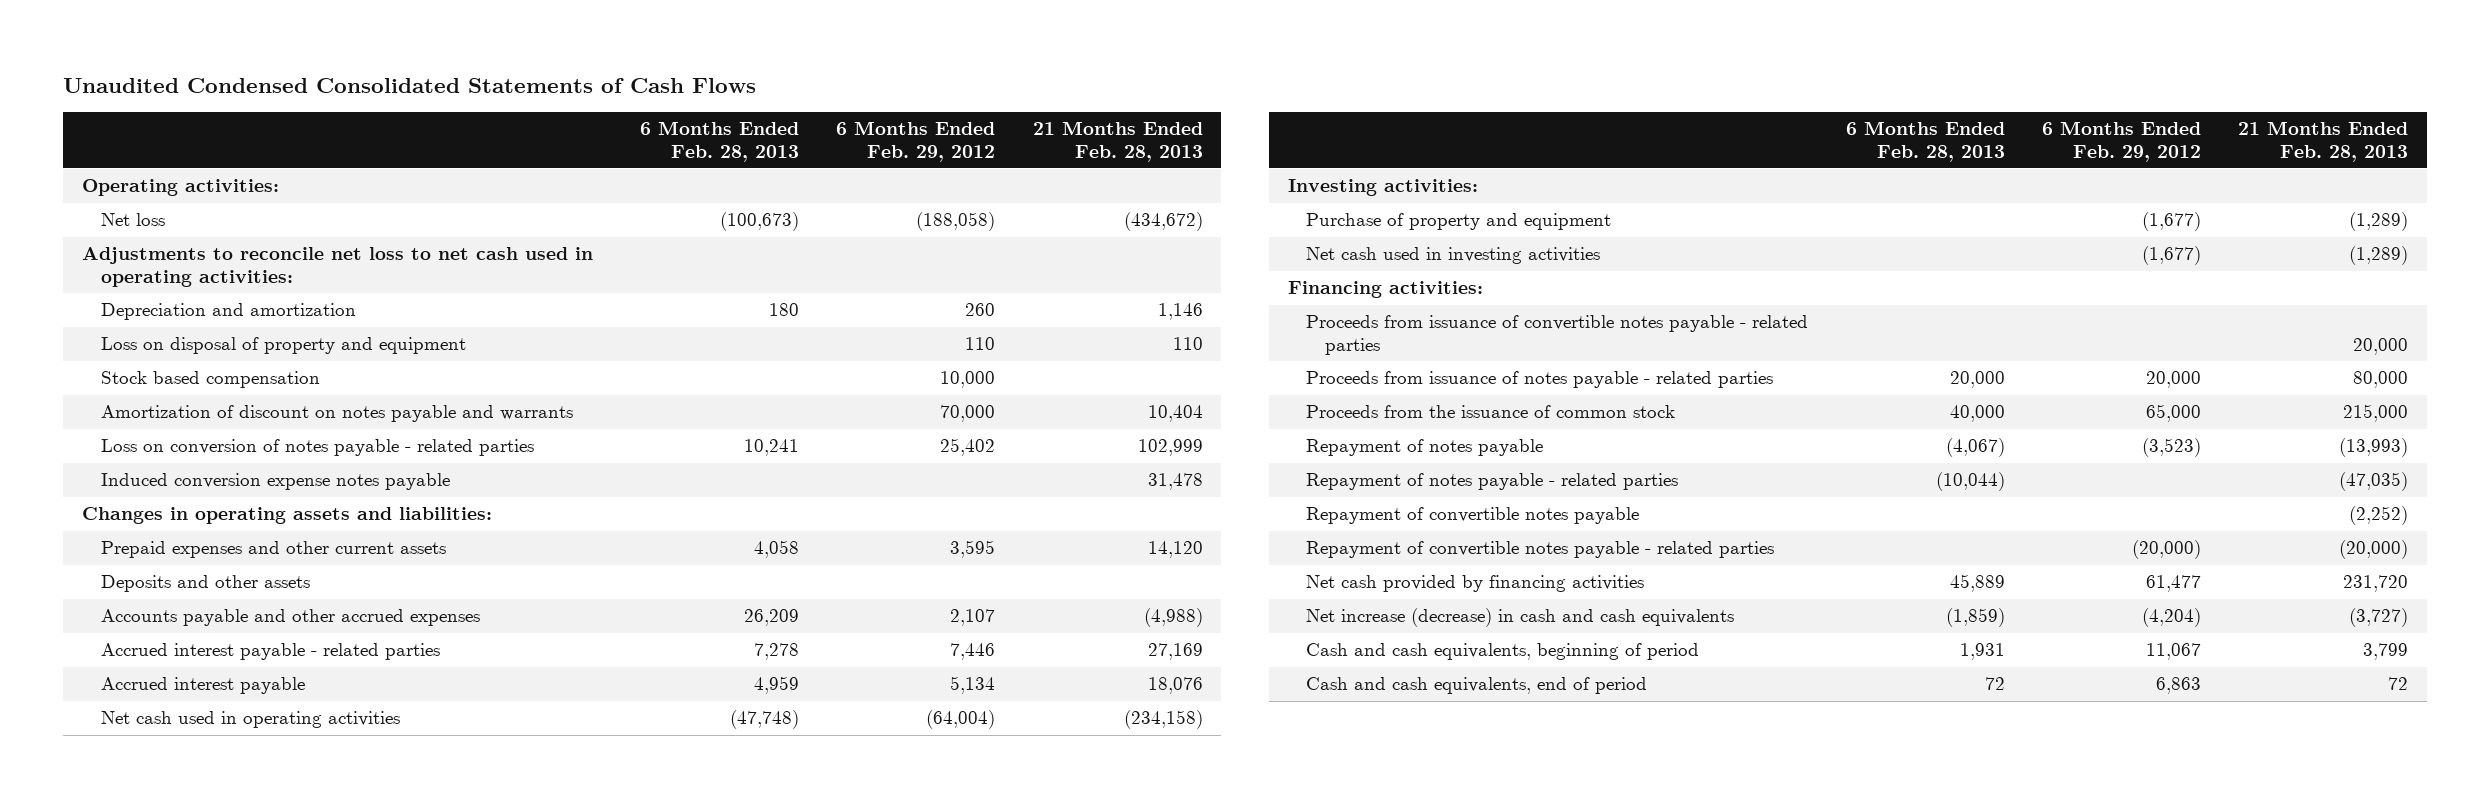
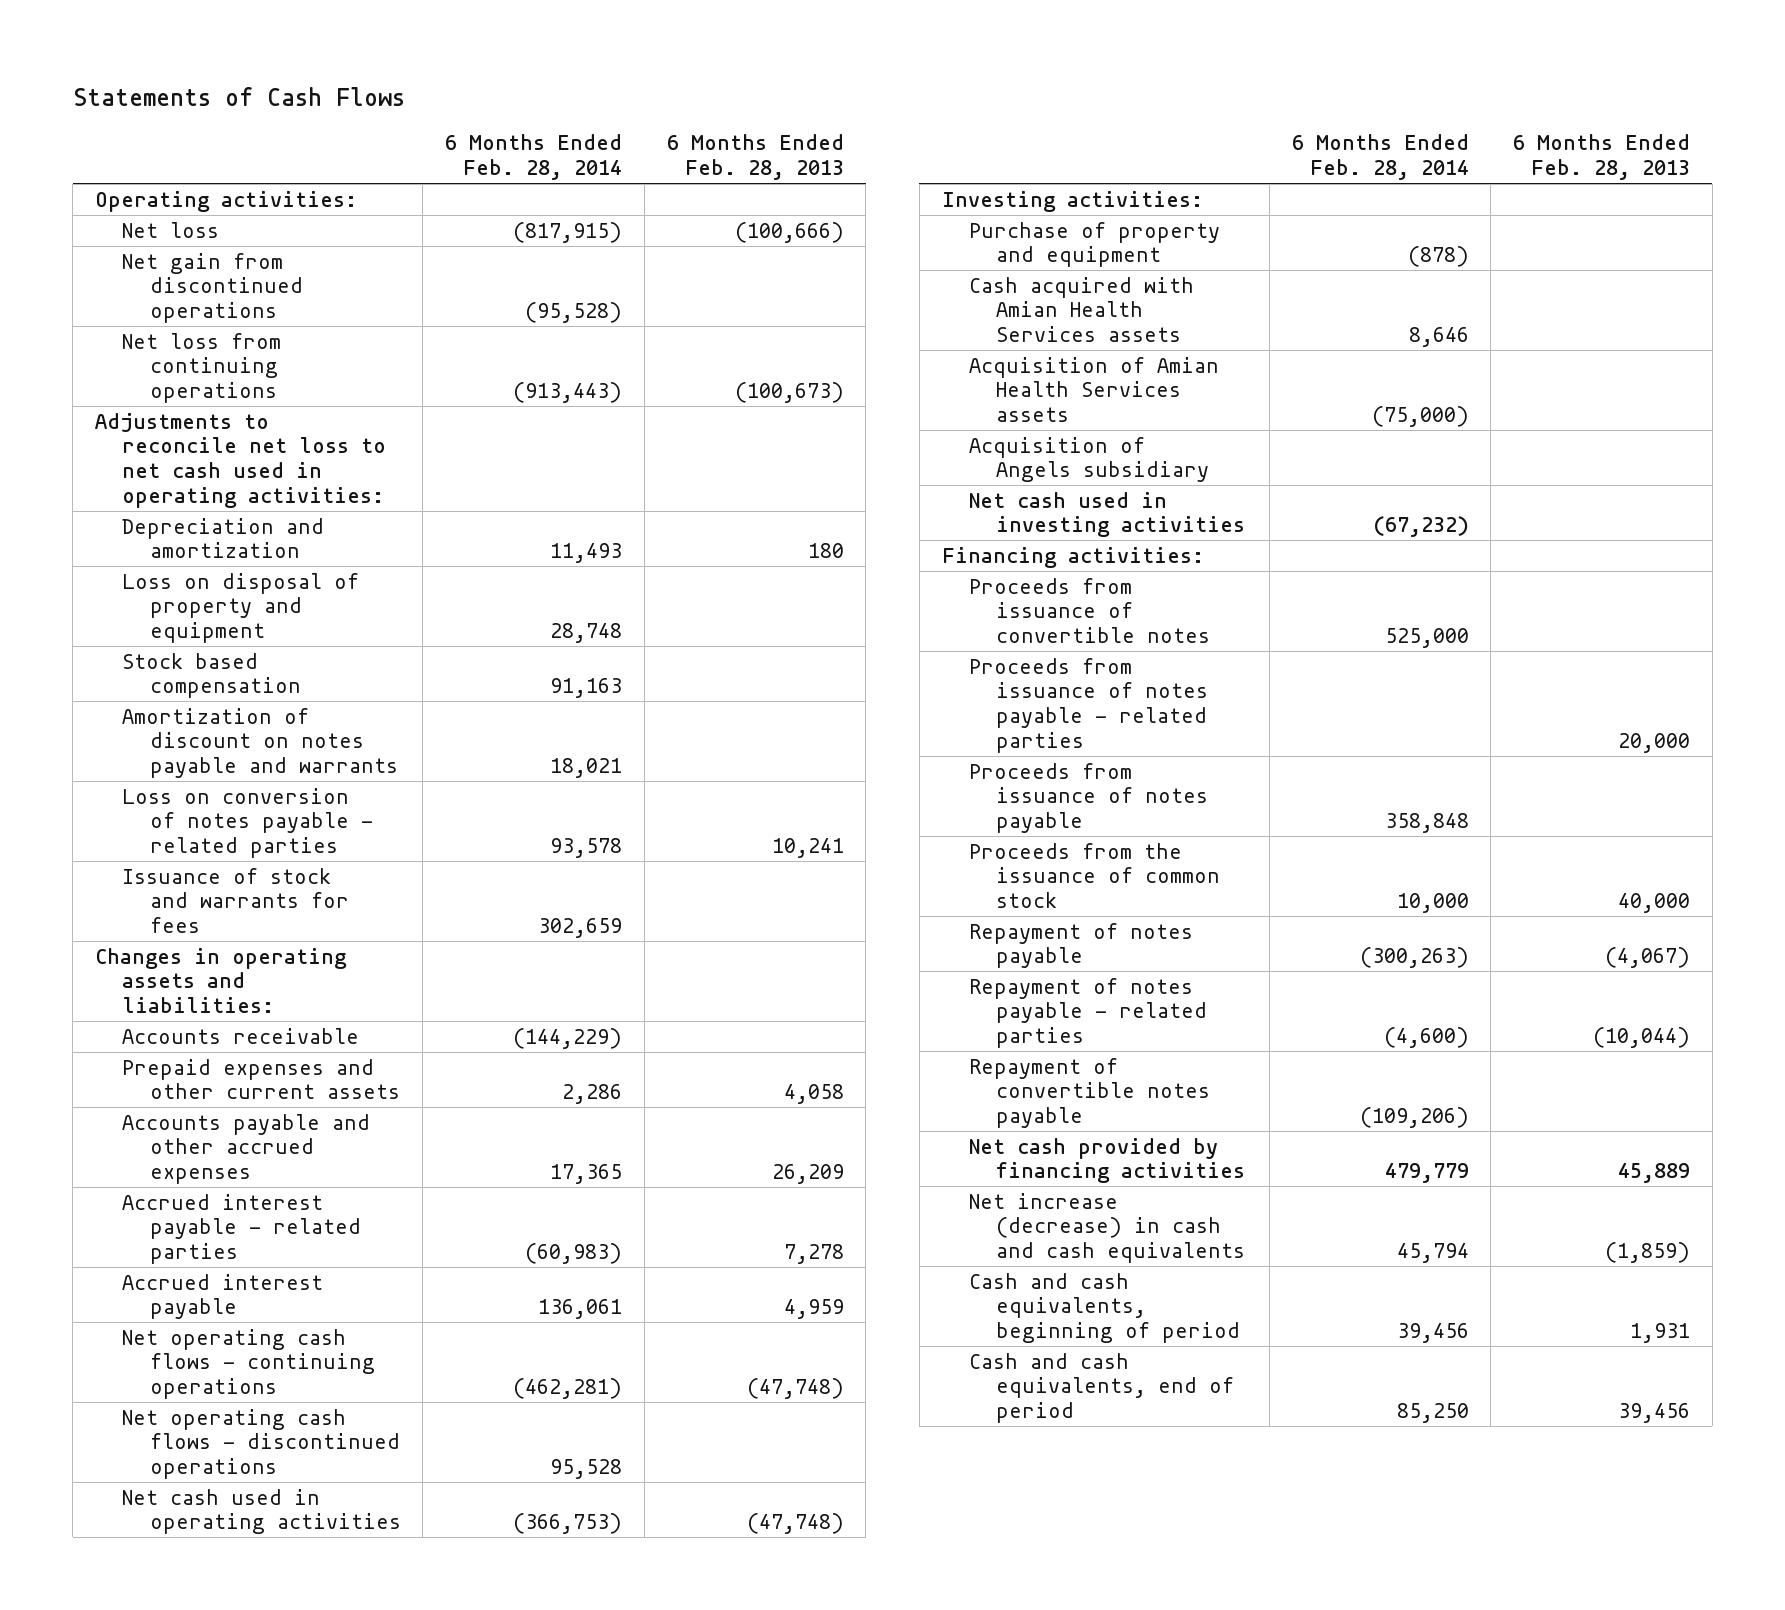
- Unaudited Condensed Consolidated Statements of Cash Flows
+ Statements of Cash Flows
- | 6 Months Ended Feb. 28, 2013 | 6 Months Ended Feb. 29, 2012 | 21 Months Ended Feb. 28, 2013
+ | 6 Months Ended Feb. 28, 2014 | 6 Months Ended Feb. 28, 2013
- Net loss | (100,673) | (188,058) | (434,672)
+ Net loss | (817,915) | (100,666)
+ Net gain from discontinued operations | (95,528) |
+ Net loss from continuing operations | (913,443) | (100,673)
- Induced conversion expense notes payable | | | 31,478
+ Issuance of stock and warrants for fees | 302,659 |
+ Accounts receivable | (144,229) |
- Deposits and other assets
+ Net operating cash flows - continuing operations | (462,281) | (47,748)
+ Net operating cash flows - discontinued operations | 95,528 |
+ Cash acquired with Amian Health Services assets | 8,646 |
+ Acquisition of Amian Health Services assets | (75,000) |
+ Acquisition of Angels subsidiary
- Proceeds from issuance of convertible notes payable - related parties | | | 20,000
+ Proceeds from issuance of convertible notes | 525,000 |
+ Proceeds from issuance of notes payable | 358,848 |
- Repayment of convertible notes payable - related parties | | (20,000) | (20,000)
- Cash and cash equivalents, end of period | 72 | 6,863 | 72
+ Cash and cash equivalents, end of period | 85,250 | 39,456

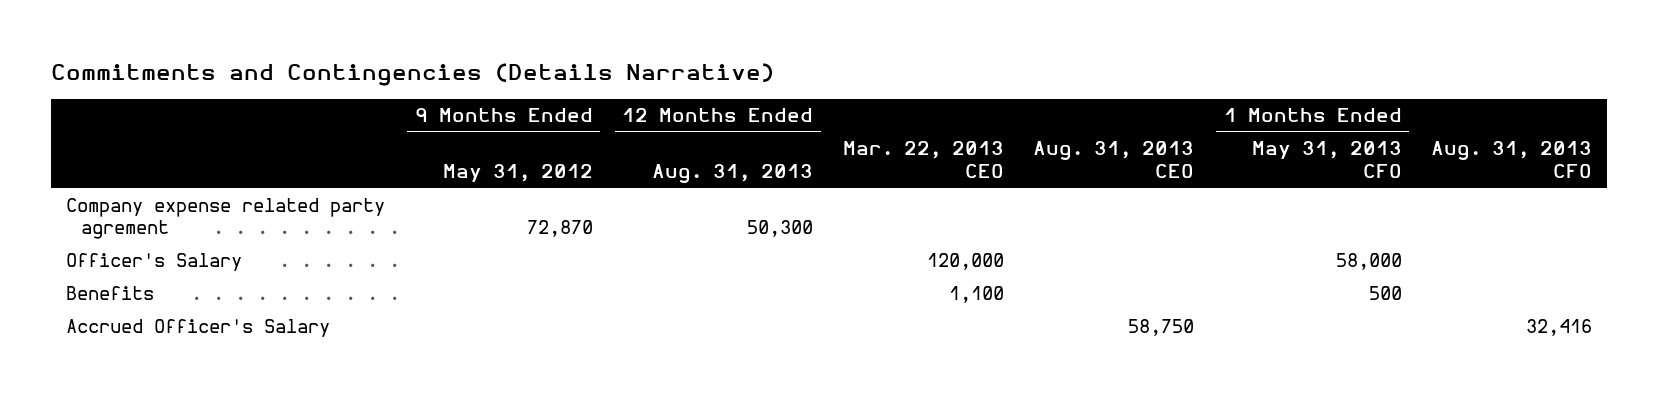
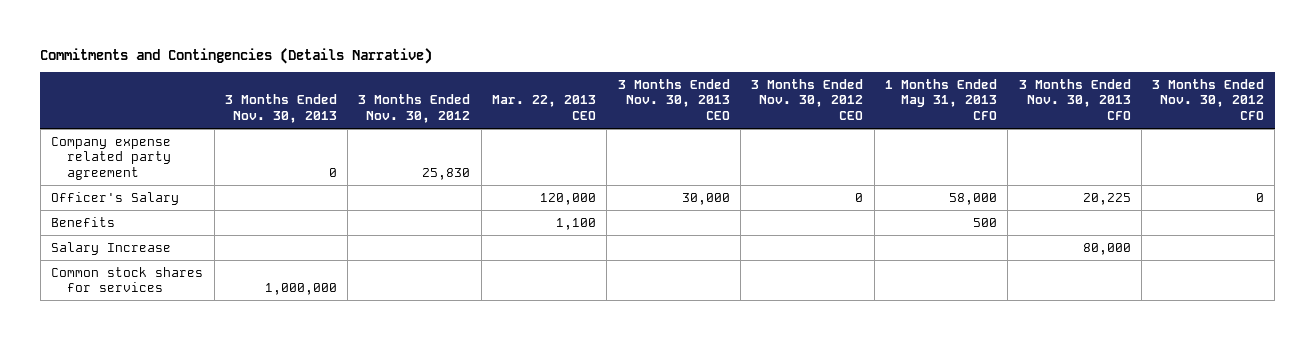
- | 9 Months Ended May 31, 2012 | 12 Months Ended Aug. 31, 2013 | Mar. 22, 2013 CEO | Aug. 31, 2013 CEO | 1 Months Ended May 31, 2013 CFO | Aug. 31, 2013 CFO
+ | 3 Months Ended Nov. 30, 2013 | 3 Months Ended Nov. 30, 2012 | Mar. 22, 2013 CEO | 3 Months Ended Nov. 30, 2013 CEO | 3 Months Ended Nov. 30, 2012 CEO | 1 Months Ended May 31, 2013 CFO | 3 Months Ended Nov. 30, 2013 CFO | 3 Months Ended Nov. 30, 2012 CFO
- Company expense related party agrement | 72,870 | 50,300 | | | |
+ Company expense related party agreement | 0 | 25,830 | | | | | |
- Accrued Officer's Salary | | | | 58,750 | | 32,416
+ Salary Increase | | | | | | | 80,000 |
+ Common stock shares for services | 1,000,000 | | | | | | |

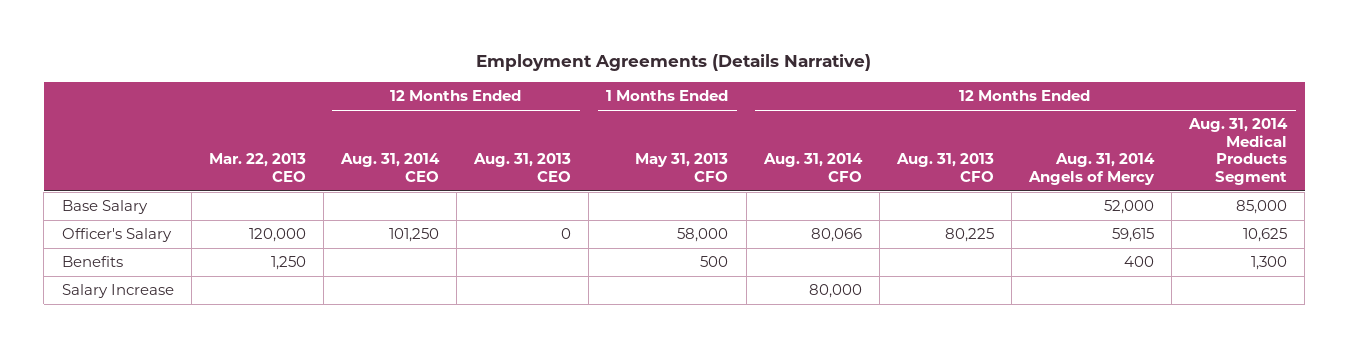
- Commitments and Contingencies (Details Narrative)
+ Employment Agreements (Details Narrative)
- | 3 Months Ended Nov. 30, 2013 | 3 Months Ended Nov. 30, 2012 | Mar. 22, 2013 CEO | 3 Months Ended Nov. 30, 2013 CEO | 3 Months Ended Nov. 30, 2012 CEO | 1 Months Ended May 31, 2013 CFO | 3 Months Ended Nov. 30, 2013 CFO | 3 Months Ended Nov. 30, 2012 CFO
+ | Mar. 22, 2013 CEO | 12 Months Ended Aug. 31, 2014 CEO | 12 Months Ended Aug. 31, 2013 CEO | 1 Months Ended May 31, 2013 CFO | 12 Months Ended Aug. 31, 2014 CFO | 12 Months Ended Aug. 31, 2013 CFO | 12 Months Ended Aug. 31, 2014 Angels of Mercy | 12 Months Ended Aug. 31, 2014 Medical Products Segment
- Company expense related party agreement | 0 | 25,830 | | | | | |
+ Base Salary | | | | | | | 52,000 | 85,000
- Benefits | | | 1,100 | | | 500 | |
+ Benefits | 1,250 | | | 500 | | | 400 | 1,300
- Common stock shares for services | 1,000,000 | | | | | | |

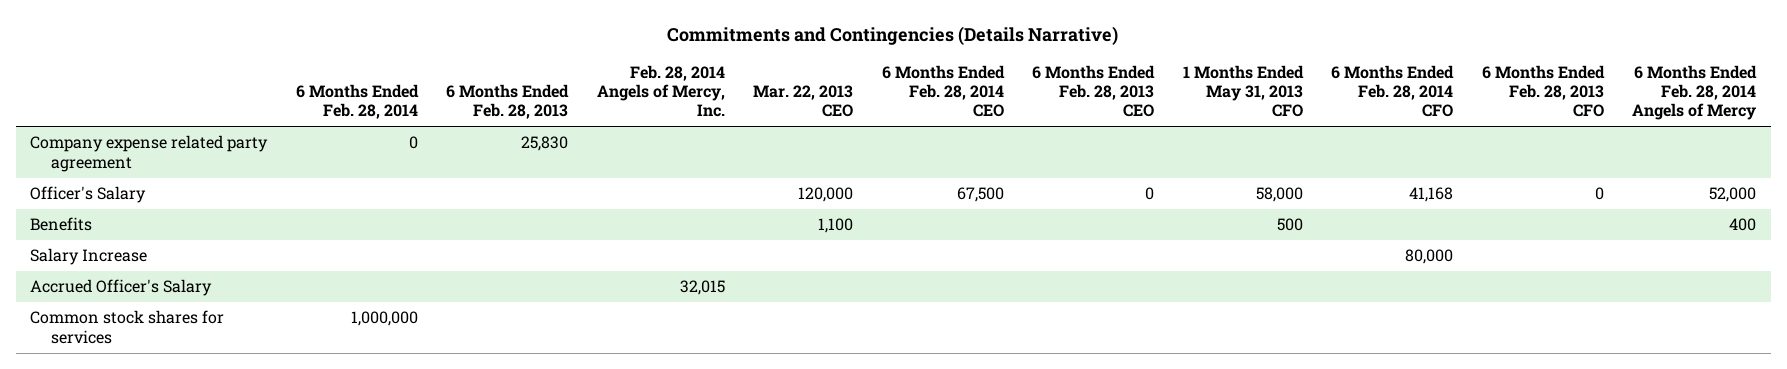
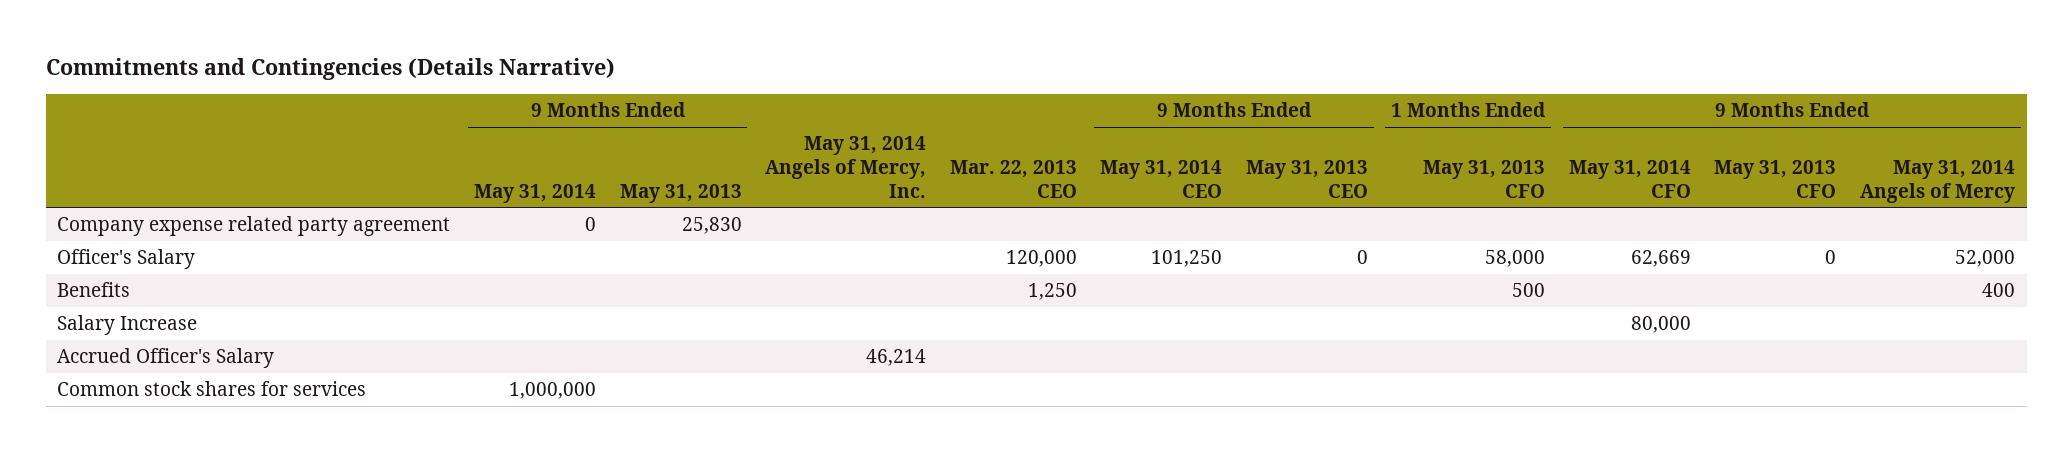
- | 6 Months Ended Feb. 28, 2014 | 6 Months Ended Feb. 28, 2013 | Feb. 28, 2014 Angels of Mercy, Inc. | Mar. 22, 2013 CEO | 6 Months Ended Feb. 28, 2014 CEO | 6 Months Ended Feb. 28, 2013 CEO | 1 Months Ended May 31, 2013 CFO | 6 Months Ended Feb. 28, 2014 CFO | 6 Months Ended Feb. 28, 2013 CFO | 6 Months Ended Feb. 28, 2014 Angels of Mercy
+ | 9 Months Ended May 31, 2014 | 9 Months Ended May 31, 2013 | May 31, 2014 Angels of Mercy, Inc. | Mar. 22, 2013 CEO | 9 Months Ended May 31, 2014 CEO | 9 Months Ended May 31, 2013 CEO | 1 Months Ended May 31, 2013 CFO | 9 Months Ended May 31, 2014 CFO | 9 Months Ended May 31, 2013 CFO | 9 Months Ended May 31, 2014 Angels of Mercy
- Benefits | | | | 1,100 | | | 500 | | | 400
+ Benefits | | | | 1,250 | | | 500 | | | 400

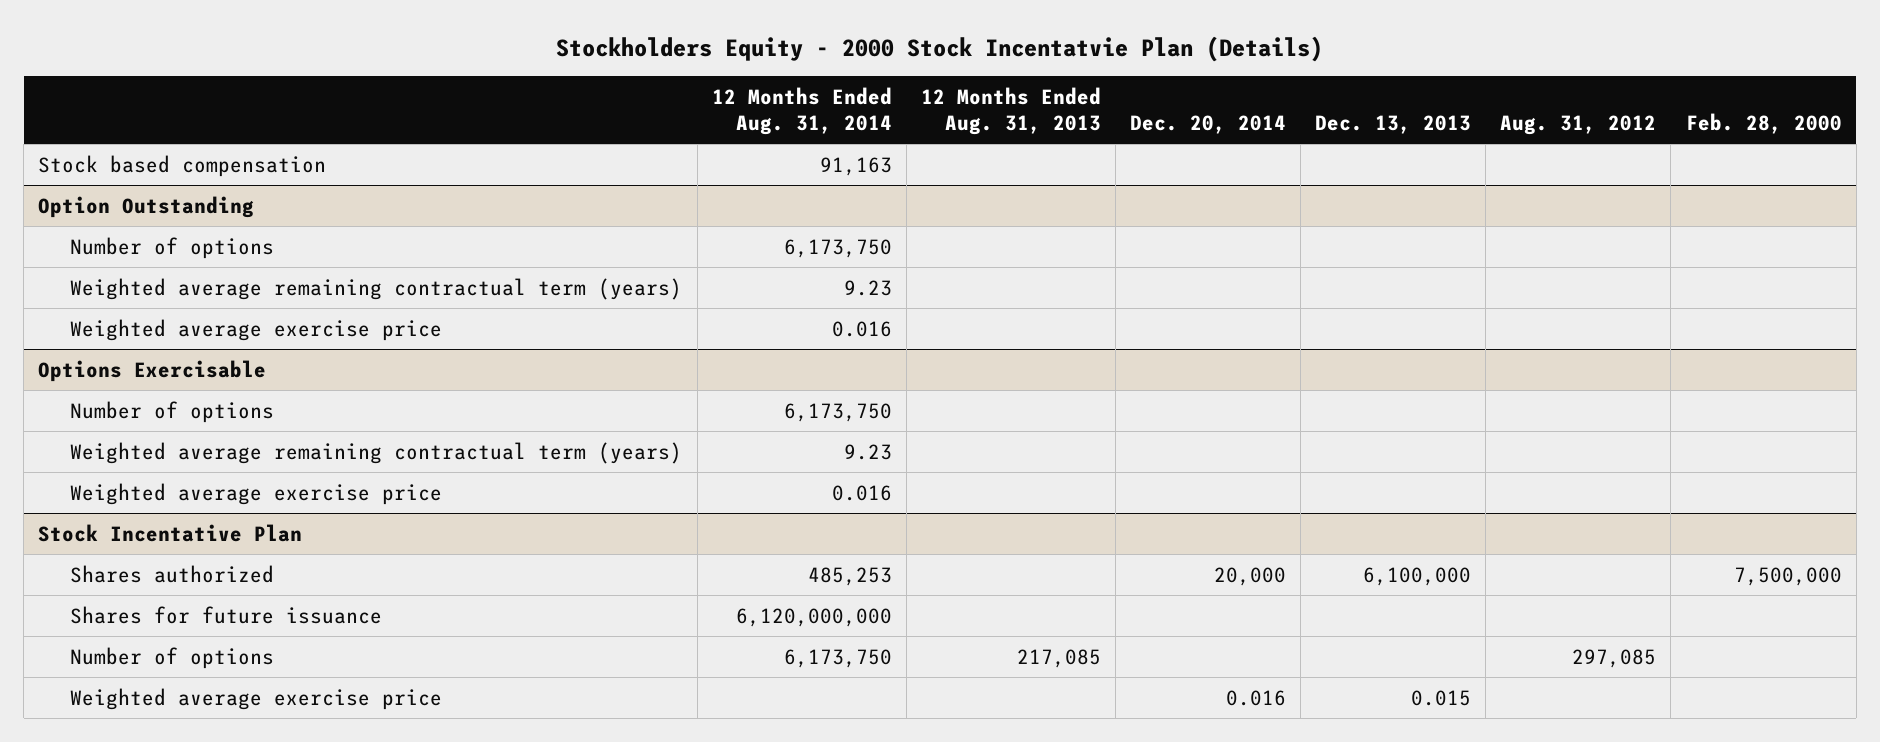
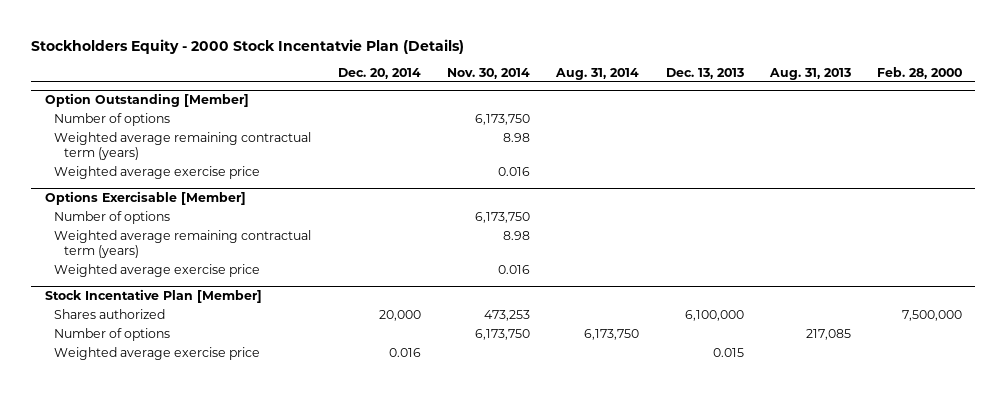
- | 12 Months Ended Aug. 31, 2014 | 12 Months Ended Aug. 31, 2013 | Dec. 20, 2014 | Dec. 13, 2013 | Aug. 31, 2012 | Feb. 28, 2000
+ | Dec. 20, 2014 | Nov. 30, 2014 | Aug. 31, 2014 | Dec. 13, 2013 | Aug. 31, 2013 | Feb. 28, 2000
- Stock based compensation | 91,163 | | | | |
- Option Outstanding
+ Option Outstanding [Member]
- Options Exercisable
+ Options Exercisable [Member]
- Stock Incentative Plan
+ Stock Incentative Plan [Member]
- Shares for future issuance | 6,120,000,000 | | | | |

